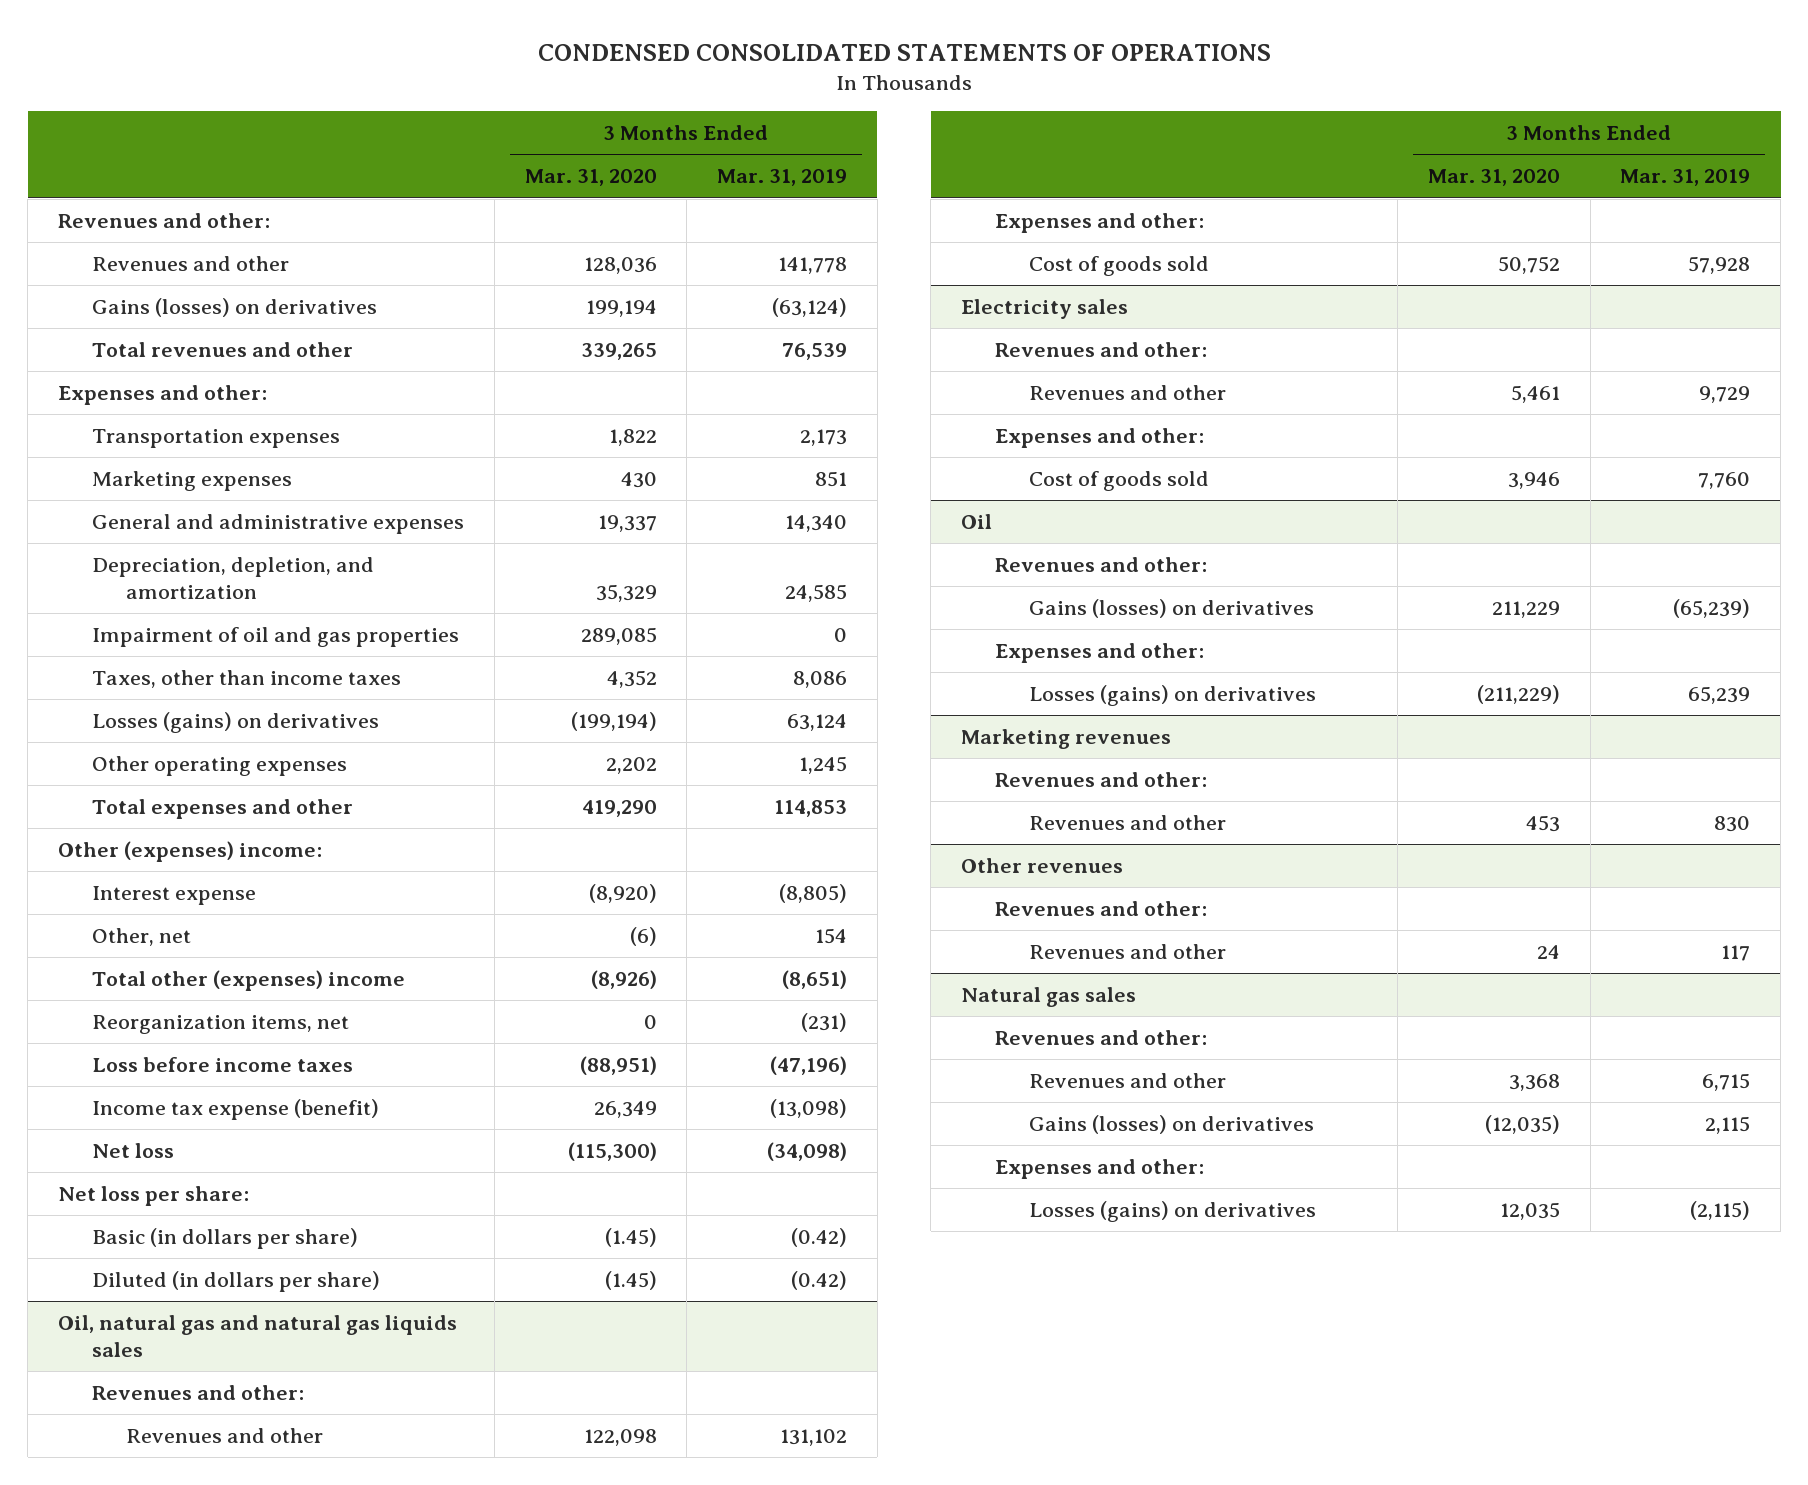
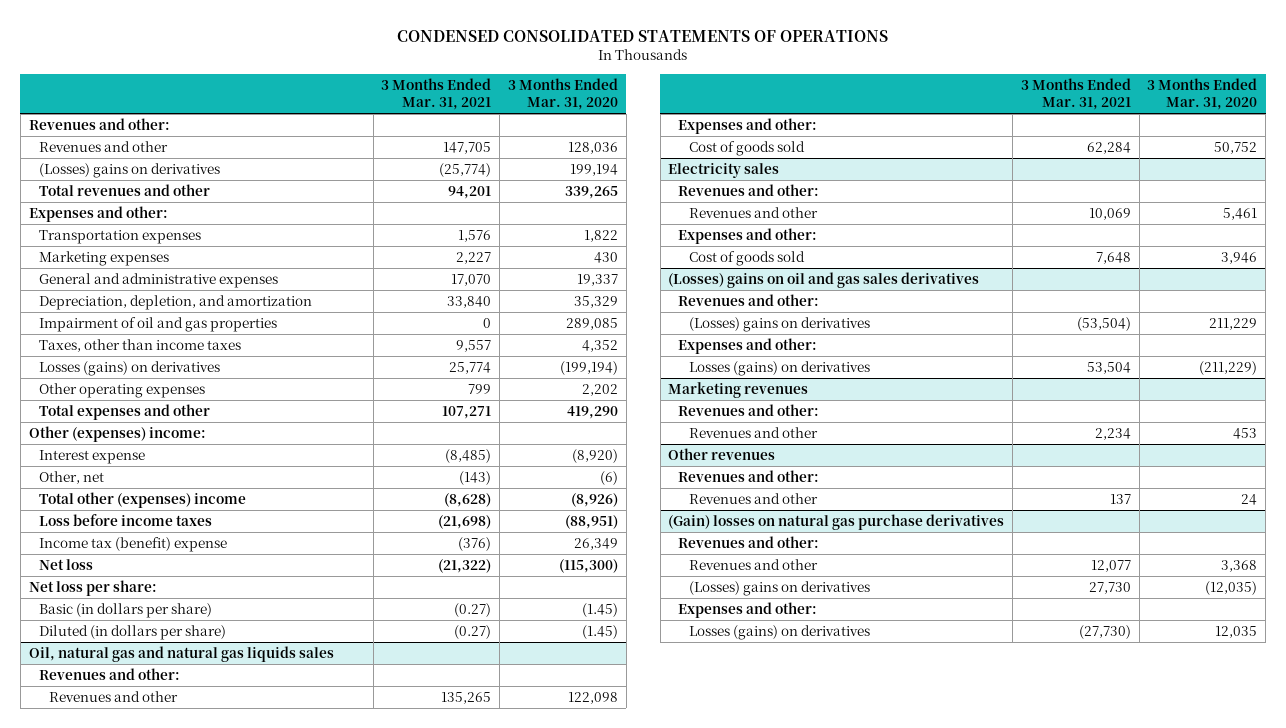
- | 3 Months Ended Mar. 31, 2020 | 3 Months Ended Mar. 31, 2019
+ | 3 Months Ended Mar. 31, 2021 | 3 Months Ended Mar. 31, 2020
- Gains (losses) on derivatives | 199,194 | (63,124)
+ (Losses) gains on derivatives | (25,774) | 199,194
- Reorganization items, net | 0 | (231)
- Income tax expense (benefit) | 26,349 | (13,098)
+ Income tax (benefit) expense | (376) | 26,349
- Oil
+ (Losses) gains on oil and gas sales derivatives
- Gains (losses) on derivatives | 211,229 | (65,239)
+ (Losses) gains on derivatives | (53,504) | 211,229
- Natural gas sales
+ (Gain) losses on natural gas purchase derivatives
- Gains (losses) on derivatives | (12,035) | 2,115
+ (Losses) gains on derivatives | 27,730 | (12,035)

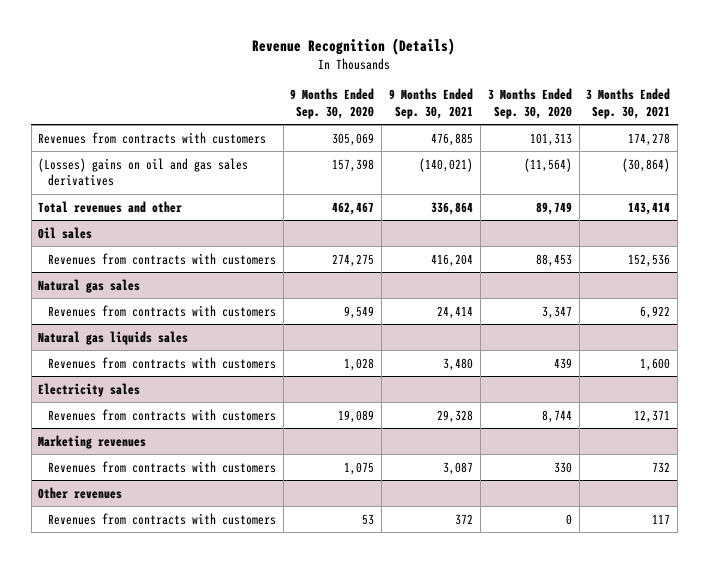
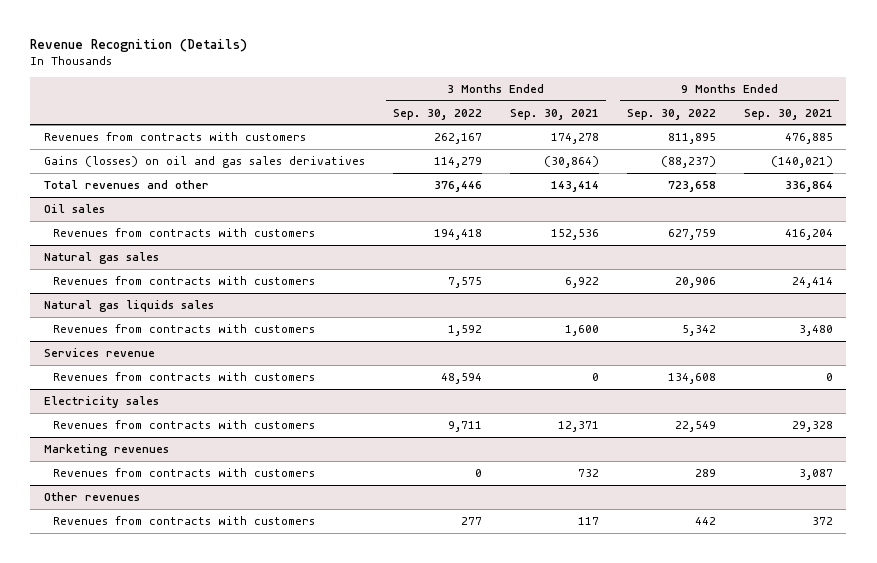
- | 9 Months Ended Sep. 30, 2020 | 9 Months Ended Sep. 30, 2021 | 3 Months Ended Sep. 30, 2020 | 3 Months Ended Sep. 30, 2021
+ | 3 Months Ended Sep. 30, 2022 | 3 Months Ended Sep. 30, 2021 | 9 Months Ended Sep. 30, 2022 | 9 Months Ended Sep. 30, 2021
- (Losses) gains on oil and gas sales derivatives | 157,398 | (140,021) | (11,564) | (30,864)
+ Gains (losses) on oil and gas sales derivatives | 114,279 | (30,864) | (88,237) | (140,021)
+ Services revenue
+ Revenues from contracts with customers | 48,594 | 0 | 134,608 | 0

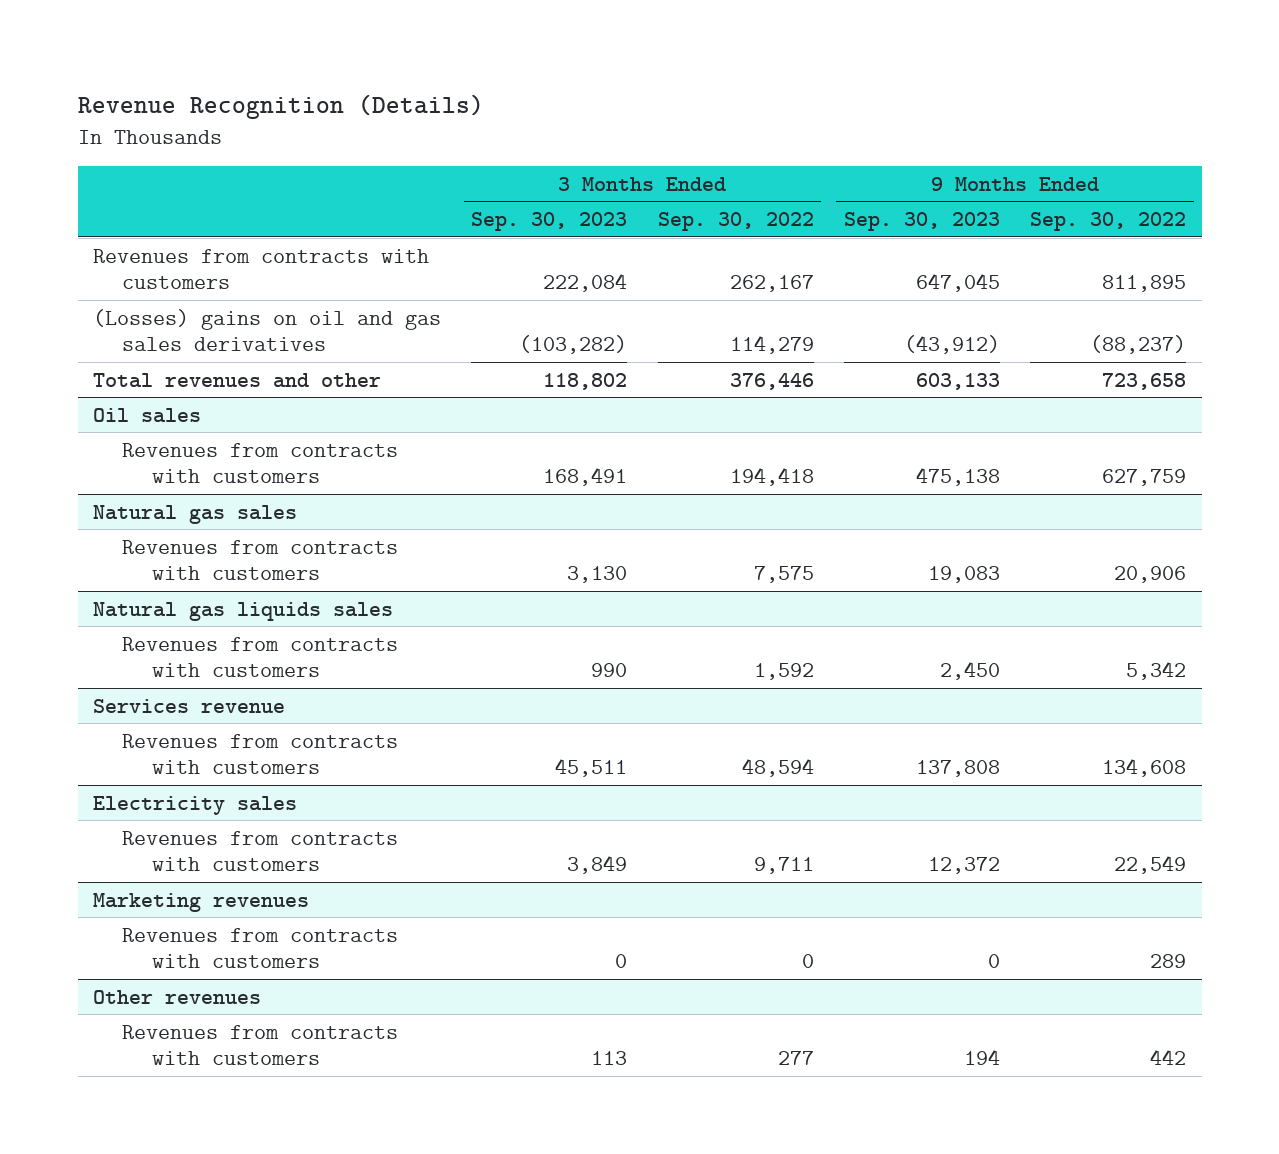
- | 3 Months Ended Sep. 30, 2022 | 3 Months Ended Sep. 30, 2021 | 9 Months Ended Sep. 30, 2022 | 9 Months Ended Sep. 30, 2021
+ | 3 Months Ended Sep. 30, 2023 | 3 Months Ended Sep. 30, 2022 | 9 Months Ended Sep. 30, 2023 | 9 Months Ended Sep. 30, 2022
- Gains (losses) on oil and gas sales derivatives | 114,279 | (30,864) | (88,237) | (140,021)
+ (Losses) gains on oil and gas sales derivatives | (103,282) | 114,279 | (43,912) | (88,237)

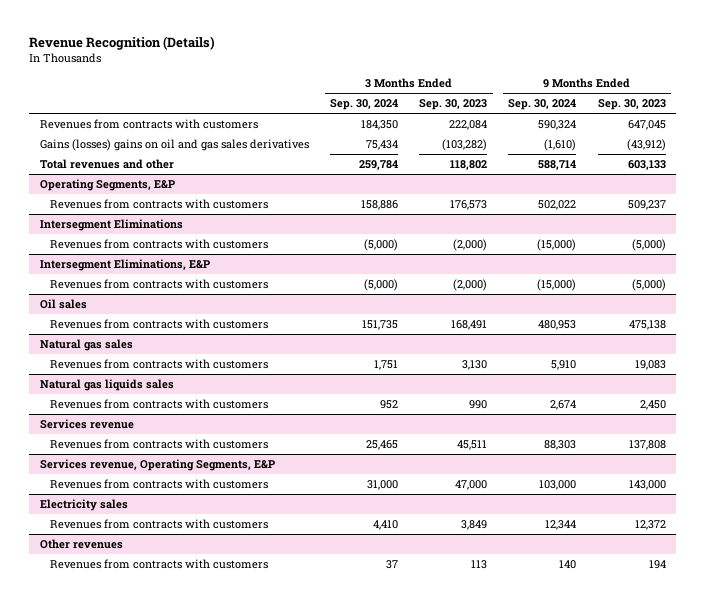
- | 3 Months Ended Sep. 30, 2023 | 3 Months Ended Sep. 30, 2022 | 9 Months Ended Sep. 30, 2023 | 9 Months Ended Sep. 30, 2022
+ | 3 Months Ended Sep. 30, 2024 | 3 Months Ended Sep. 30, 2023 | 9 Months Ended Sep. 30, 2024 | 9 Months Ended Sep. 30, 2023
- (Losses) gains on oil and gas sales derivatives | (103,282) | 114,279 | (43,912) | (88,237)
+ Gains (losses) gains on oil and gas sales derivatives | 75,434 | (103,282) | (1,610) | (43,912)
+ Operating Segments, E&P
+ Revenues from contracts with customers | 158,886 | 176,573 | 502,022 | 509,237
+ Intersegment Eliminations
+ Revenues from contracts with customers | (5,000) | (2,000) | (15,000) | (5,000)
+ Intersegment Eliminations, E&P
+ Revenues from contracts with customers | (5,000) | (2,000) | (15,000) | (5,000)
+ Services revenue, Operating Segments, E&P
+ Revenues from contracts with customers | 31,000 | 47,000 | 103,000 | 143,000
- Marketing revenues
- Revenues from contracts with customers | 0 | 0 | 0 | 289

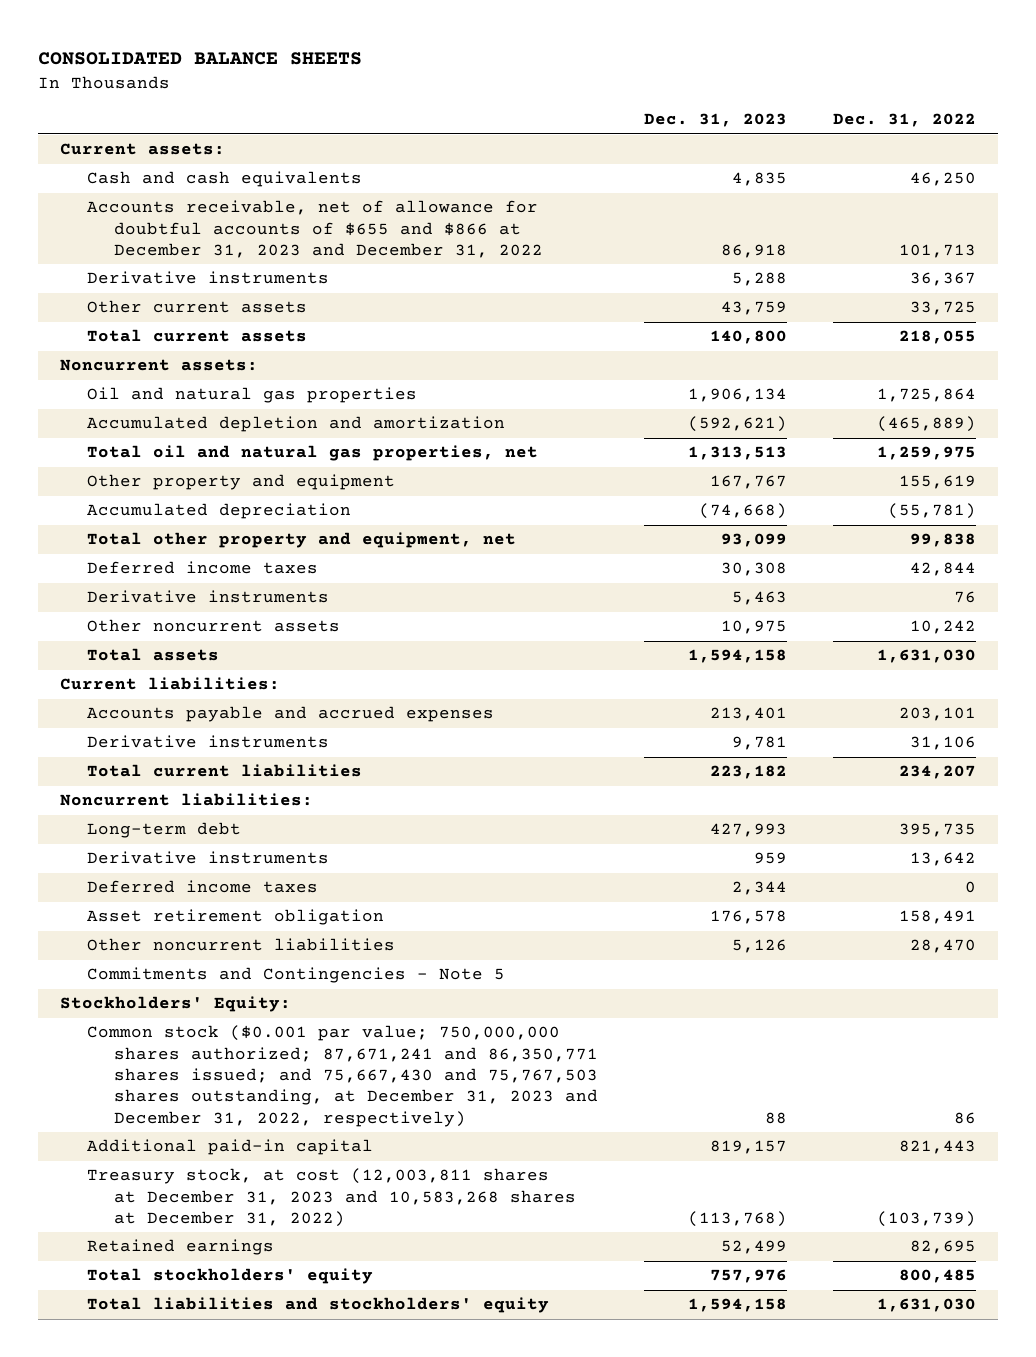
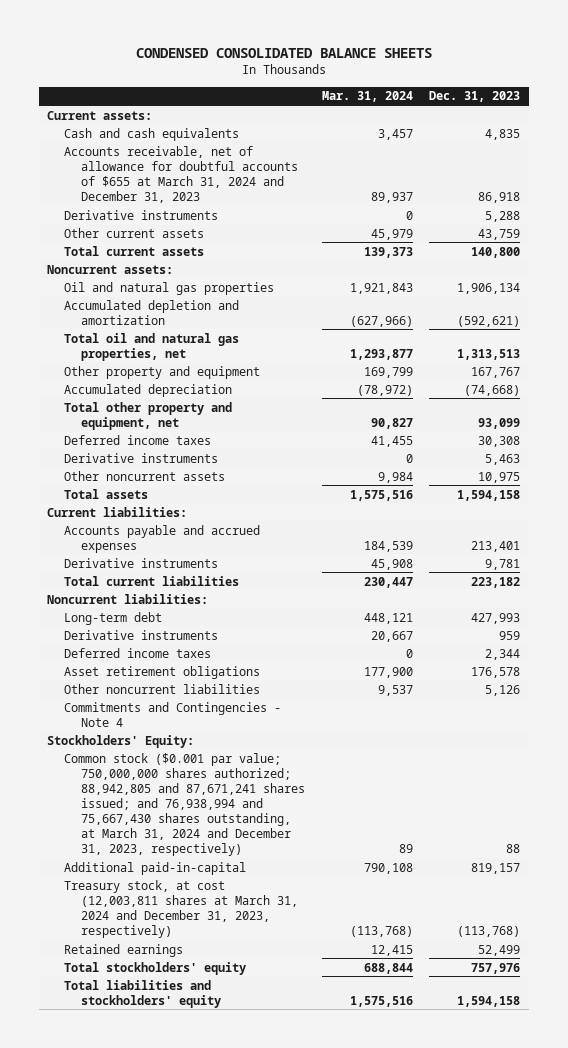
- CONSOLIDATED BALANCE SHEETS
+ CONDENSED CONSOLIDATED BALANCE SHEETS
- | Dec. 31, 2023 | Dec. 31, 2022
+ | Mar. 31, 2024 | Dec. 31, 2023
- Accounts receivable, net of allowance for doubtful accounts of $655 and $866 at December 31, 2023 and December 31, 2022 | 86,918 | 101,713
+ Accounts receivable, net of allowance for doubtful accounts of $655 at March 31, 2024 and December 31, 2023 | 89,937 | 86,918
- Asset retirement obligation | 176,578 | 158,491
+ Asset retirement obligations | 177,900 | 176,578
- Commitments and Contingencies - Note 5
+ Commitments and Contingencies - Note 4
- Common stock ($0.001 par value; 750,000,000 shares authorized; 87,671,241 and 86,350,771 shares issued; and 75,667,430 and 75,767,503 shares outstanding, at December 31, 2023 and December 31, 2022, respectively) | 88 | 86
- Additional paid-in capital | 819,157 | 821,443
- Treasury stock, at cost (12,003,811 shares at December 31, 2023 and 10,583,268 shares at December 31, 2022) | (113,768) | (103,739)
+ Common stock ($0.001 par value; 750,000,000 shares authorized; 88,942,805 and 87,671,241 shares issued; and 76,938,994 and 75,667,430 shares outstanding, at March 31, 2024 and December 31, 2023, respectively) | 89 | 88
+ Additional paid-in-capital | 790,108 | 819,157
+ Treasury stock, at cost (12,003,811 shares at March 31, 2024 and December 31, 2023, respectively) | (113,768) | (113,768)

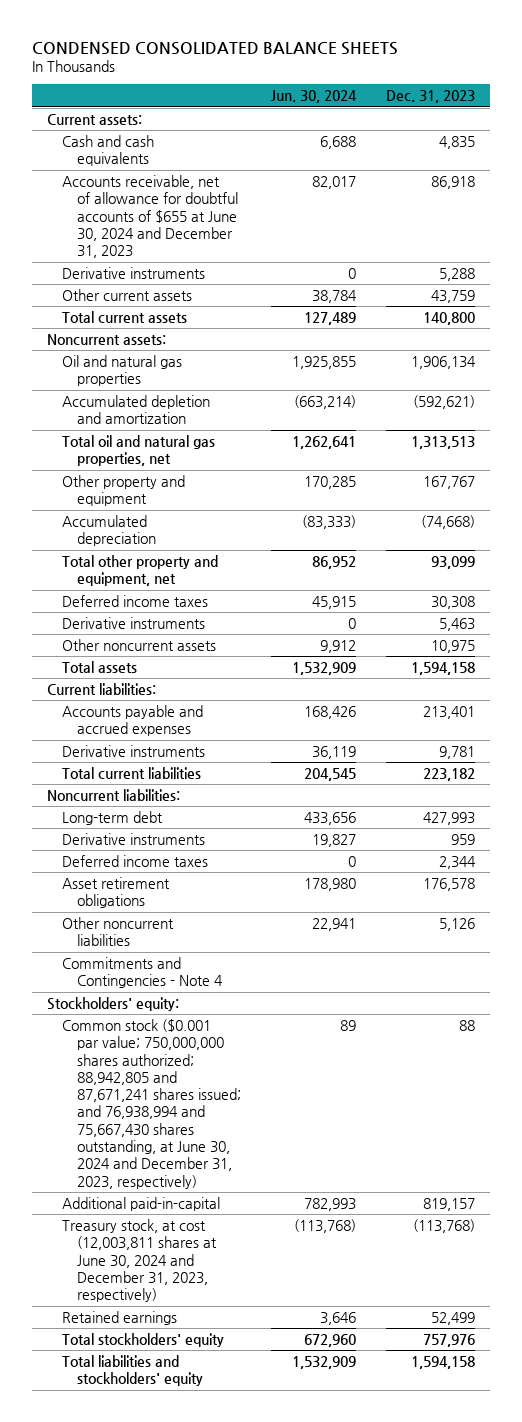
- | Mar. 31, 2024 | Dec. 31, 2023
+ | Jun. 30, 2024 | Dec. 31, 2023
- Accounts receivable, net of allowance for doubtful accounts of $655 at March 31, 2024 and December 31, 2023 | 89,937 | 86,918
+ Accounts receivable, net of allowance for doubtful accounts of $655 at June 30, 2024 and December 31, 2023 | 82,017 | 86,918
- Stockholders' Equity:
- Common stock ($0.001 par value; 750,000,000 shares authorized; 88,942,805 and 87,671,241 shares issued; and 76,938,994 and 75,667,430 shares outstanding, at March 31, 2024 and December 31, 2023, respectively) | 89 | 88
+ Stockholders' equity:
+ Common stock ($0.001 par value; 750,000,000 shares authorized; 88,942,805 and 87,671,241 shares issued; and 76,938,994 and 75,667,430 shares outstanding, at June 30, 2024 and December 31, 2023, respectively) | 89 | 88
- Treasury stock, at cost (12,003,811 shares at March 31, 2024 and December 31, 2023, respectively) | (113,768) | (113,768)
+ Treasury stock, at cost (12,003,811 shares at June 30, 2024 and December 31, 2023, respectively) | (113,768) | (113,768)

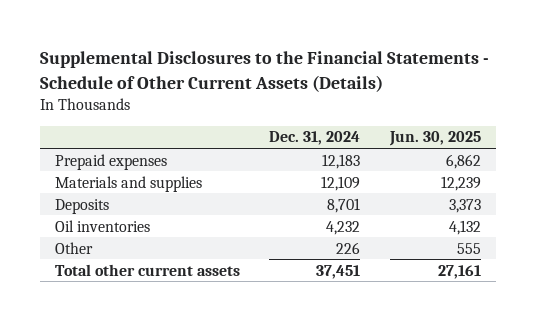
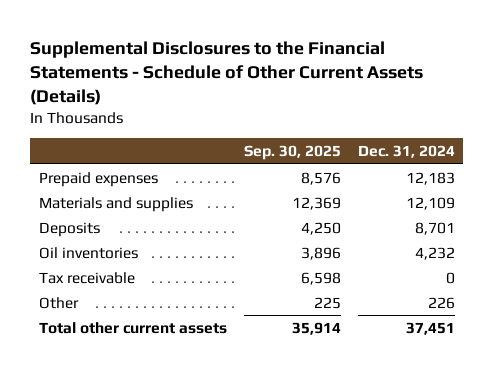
- | Dec. 31, 2024 | Jun. 30, 2025
+ | Sep. 30, 2025 | Dec. 31, 2024
+ Tax receivable | 6,598 | 0

